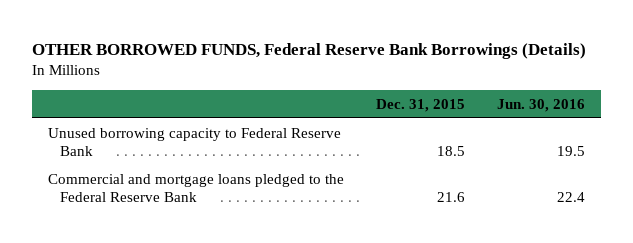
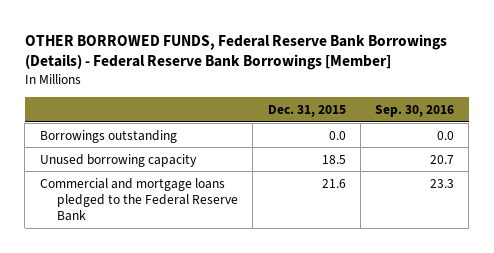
- OTHER BORROWED FUNDS, Federal Reserve Bank Borrowings (Details)
+ OTHER BORROWED FUNDS, Federal Reserve Bank Borrowings (Details) - Federal Reserve Bank Borrowings [Member]
- | Dec. 31, 2015 | Jun. 30, 2016
+ | Dec. 31, 2015 | Sep. 30, 2016
- Unused borrowing capacity to Federal Reserve Bank | 18.5 | 19.5
+ Borrowings outstanding | 0.0 | 0.0
+ Unused borrowing capacity | 18.5 | 20.7

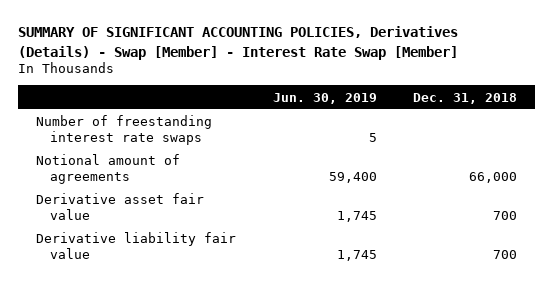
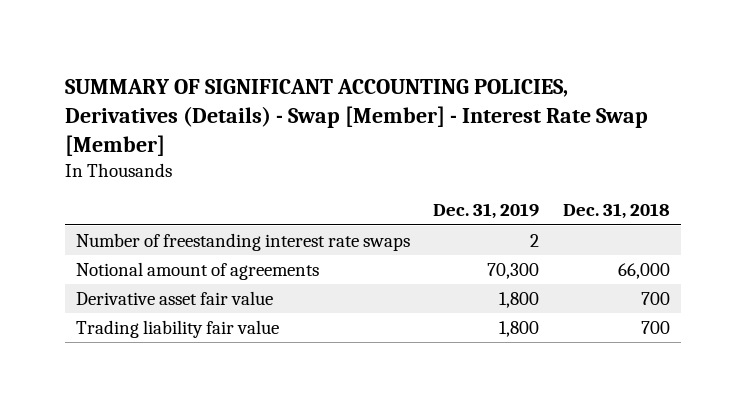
- | Jun. 30, 2019 | Dec. 31, 2018
+ | Dec. 31, 2019 | Dec. 31, 2018
- Derivative liability fair value | 1,745 | 700
+ Trading liability fair value | 1,800 | 700

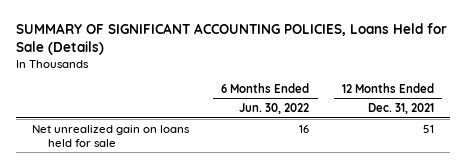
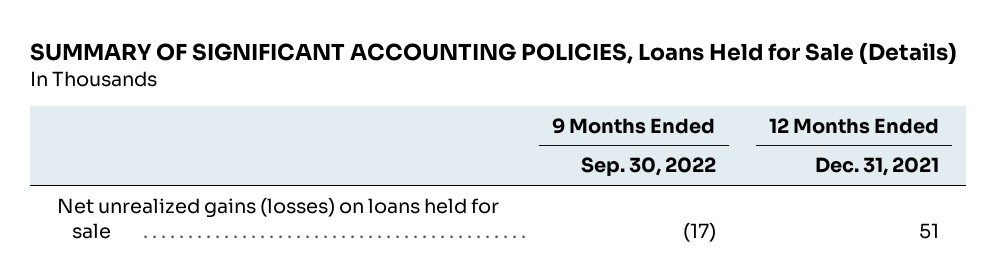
- | 6 Months Ended Jun. 30, 2022 | 12 Months Ended Dec. 31, 2021
+ | 9 Months Ended Sep. 30, 2022 | 12 Months Ended Dec. 31, 2021
- Net unrealized gain on loans held for sale | 16 | 51
+ Net unrealized gains (losses) on loans held for sale | (17) | 51

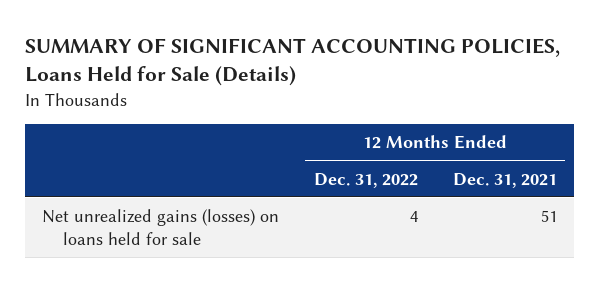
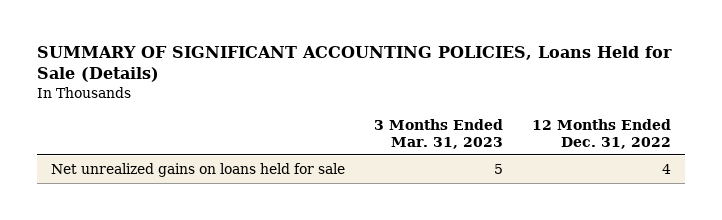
- | 12 Months Ended Dec. 31, 2022 | 12 Months Ended Dec. 31, 2021
+ | 3 Months Ended Mar. 31, 2023 | 12 Months Ended Dec. 31, 2022
- Net unrealized gains (losses) on loans held for sale | 4 | 51
+ Net unrealized gains on loans held for sale | 5 | 4

